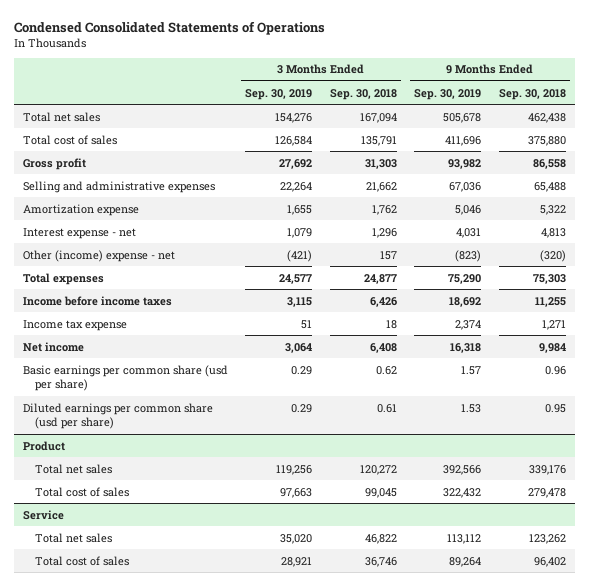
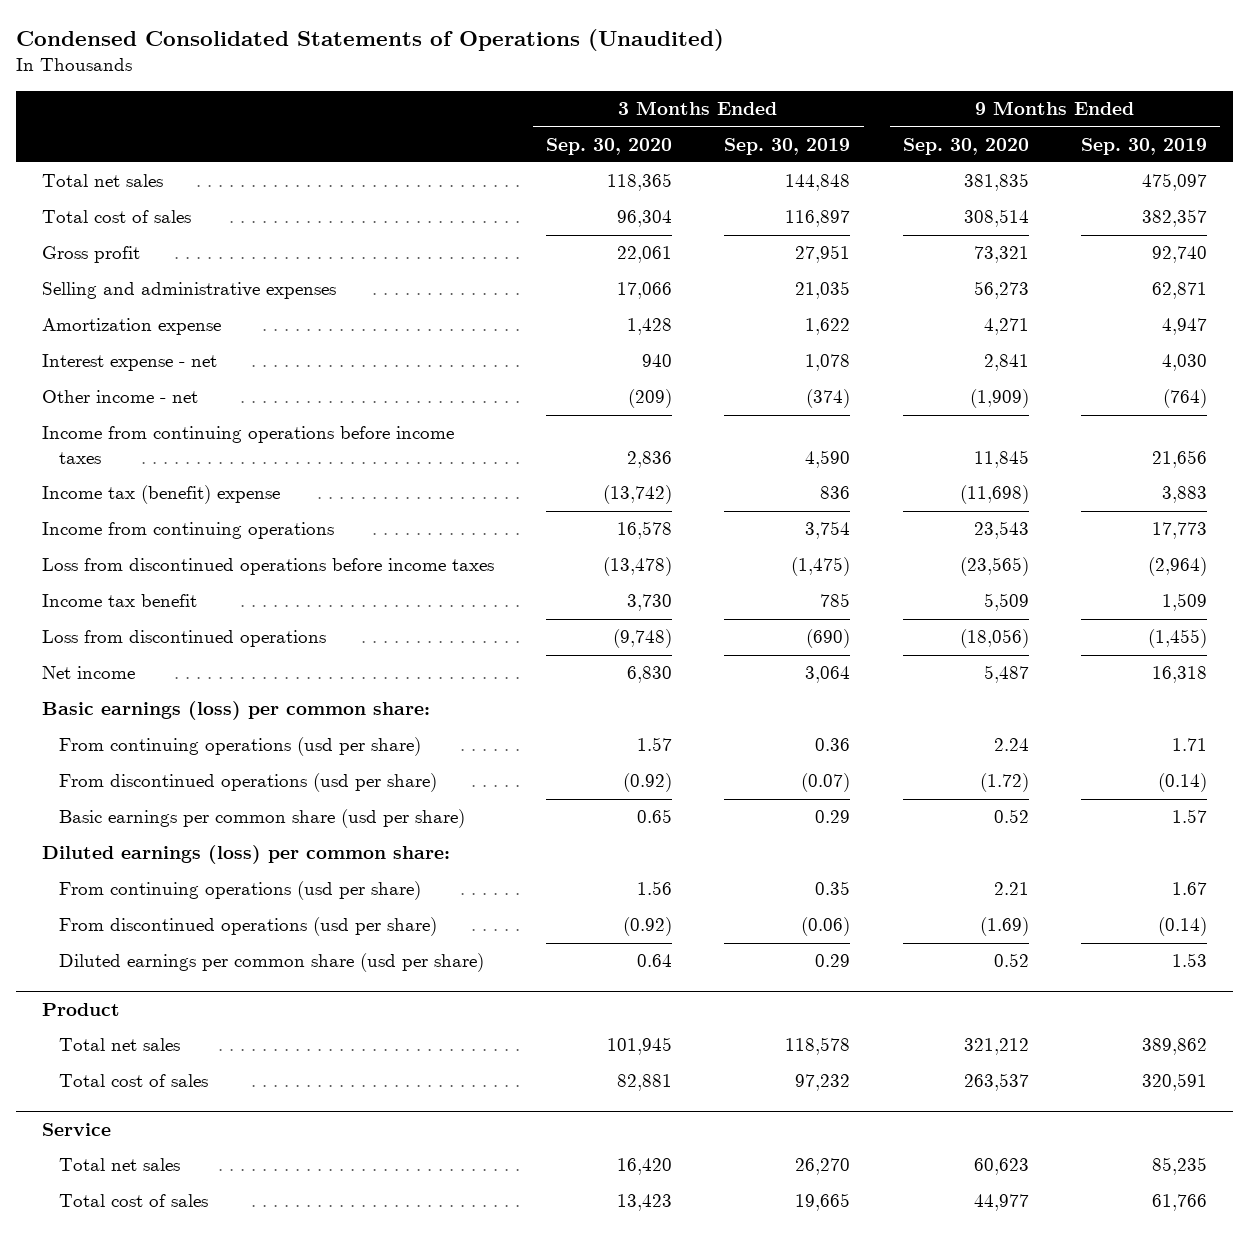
- Condensed Consolidated Statements of Operations
+ Condensed Consolidated Statements of Operations (Unaudited)
- | 3 Months Ended Sep. 30, 2019 | 3 Months Ended Sep. 30, 2018 | 9 Months Ended Sep. 30, 2019 | 9 Months Ended Sep. 30, 2018
+ | 3 Months Ended Sep. 30, 2020 | 3 Months Ended Sep. 30, 2019 | 9 Months Ended Sep. 30, 2020 | 9 Months Ended Sep. 30, 2019
- Total net sales | 154,276 | 167,094 | 505,678 | 462,438
- Total cost of sales | 126,584 | 135,791 | 411,696 | 375,880
- Gross profit | 27,692 | 31,303 | 93,982 | 86,558
- Selling and administrative expenses | 22,264 | 21,662 | 67,036 | 65,488
- Amortization expense | 1,655 | 1,762 | 5,046 | 5,322
- Interest expense - net | 1,079 | 1,296 | 4,031 | 4,813
- Other (income) expense - net | (421) | 157 | (823) | (320)
- Total expenses | 24,577 | 24,877 | 75,290 | 75,303
- Income before income taxes | 3,115 | 6,426 | 18,692 | 11,255
- Income tax expense | 51 | 18 | 2,374 | 1,271
+ Total net sales | 118,365 | 144,848 | 381,835 | 475,097
+ Total cost of sales | 96,304 | 116,897 | 308,514 | 382,357
+ Gross profit | 22,061 | 27,951 | 73,321 | 92,740
+ Selling and administrative expenses | 17,066 | 21,035 | 56,273 | 62,871
+ Amortization expense | 1,428 | 1,622 | 4,271 | 4,947
+ Interest expense - net | 940 | 1,078 | 2,841 | 4,030
+ Other income - net | (209) | (374) | (1,909) | (764)
+ Income from continuing operations before income taxes | 2,836 | 4,590 | 11,845 | 21,656
+ Income tax (benefit) expense | (13,742) | 836 | (11,698) | 3,883
+ Income from continuing operations | 16,578 | 3,754 | 23,543 | 17,773
+ Loss from discontinued operations before income taxes | (13,478) | (1,475) | (23,565) | (2,964)
+ Income tax benefit | 3,730 | 785 | 5,509 | 1,509
+ Loss from discontinued operations | (9,748) | (690) | (18,056) | (1,455)
+ Basic earnings (loss) per common share:
+ From continuing operations (usd per share) | 1.57 | 0.36 | 2.24 | 1.71
+ From discontinued operations (usd per share) | (0.92) | (0.07) | (1.72) | (0.14)
+ Diluted earnings (loss) per common share:
+ From continuing operations (usd per share) | 1.56 | 0.35 | 2.21 | 1.67
+ From discontinued operations (usd per share) | (0.92) | (0.06) | (1.69) | (0.14)
@ Product
- Total net sales | 119,256 | 120,272 | 392,566 | 339,176
- Total cost of sales | 97,663 | 99,045 | 322,432 | 279,478
+ Total net sales | 101,945 | 118,578 | 321,212 | 389,862
+ Total cost of sales | 82,881 | 97,232 | 263,537 | 320,591
@ Service
- Total net sales | 35,020 | 46,822 | 113,112 | 123,262
- Total cost of sales | 28,921 | 36,746 | 89,264 | 96,402
+ Total net sales | 16,420 | 26,270 | 60,623 | 85,235
+ Total cost of sales | 13,423 | 19,665 | 44,977 | 61,766

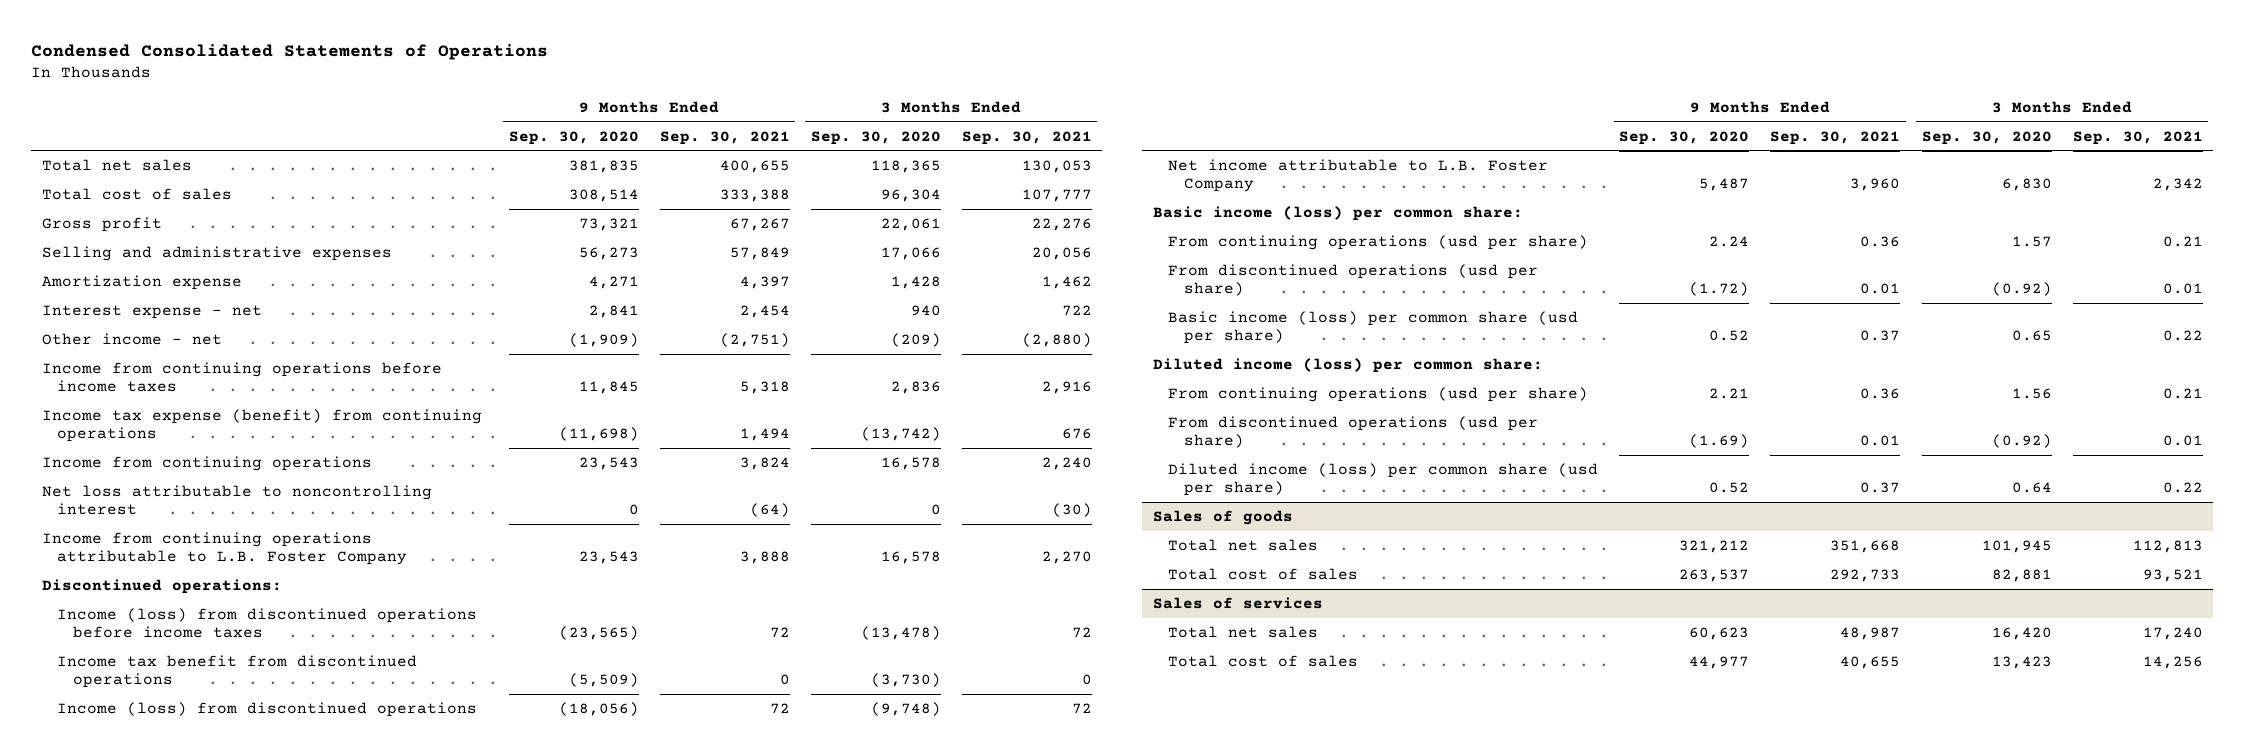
- Condensed Consolidated Statements of Operations (Unaudited)
+ Condensed Consolidated Statements of Operations
- | 3 Months Ended Sep. 30, 2020 | 3 Months Ended Sep. 30, 2019 | 9 Months Ended Sep. 30, 2020 | 9 Months Ended Sep. 30, 2019
+ | 9 Months Ended Sep. 30, 2020 | 9 Months Ended Sep. 30, 2021 | 3 Months Ended Sep. 30, 2020 | 3 Months Ended Sep. 30, 2021
- Income tax (benefit) expense | (13,742) | 836 | (11,698) | 3,883
+ Income tax expense (benefit) from continuing operations | (11,698) | 1,494 | (13,742) | 676
- Loss from discontinued operations before income taxes | (13,478) | (1,475) | (23,565) | (2,964)
- Income tax benefit | 3,730 | 785 | 5,509 | 1,509
- Loss from discontinued operations | (9,748) | (690) | (18,056) | (1,455)
- Net income | 6,830 | 3,064 | 5,487 | 16,318
- Basic earnings (loss) per common share:
+ Net loss attributable to noncontrolling interest | 0 | (64) | 0 | (30)
+ Income from continuing operations attributable to L.B. Foster Company | 23,543 | 3,888 | 16,578 | 2,270
+ Discontinued operations:
+ Income (loss) from discontinued operations before income taxes | (23,565) | 72 | (13,478) | 72
+ Income tax benefit from discontinued operations | (5,509) | 0 | (3,730) | 0
+ Income (loss) from discontinued operations | (18,056) | 72 | (9,748) | 72
+ Net income attributable to L.B. Foster Company | 5,487 | 3,960 | 6,830 | 2,342
+ Basic income (loss) per common share:
- Basic earnings per common share (usd per share) | 0.65 | 0.29 | 0.52 | 1.57
- Diluted earnings (loss) per common share:
+ Basic income (loss) per common share (usd per share) | 0.52 | 0.37 | 0.65 | 0.22
+ Diluted income (loss) per common share:
- Diluted earnings per common share (usd per share) | 0.64 | 0.29 | 0.52 | 1.53
- Product
+ Diluted income (loss) per common share (usd per share) | 0.52 | 0.37 | 0.64 | 0.22
+ Sales of goods
- Service
+ Sales of services

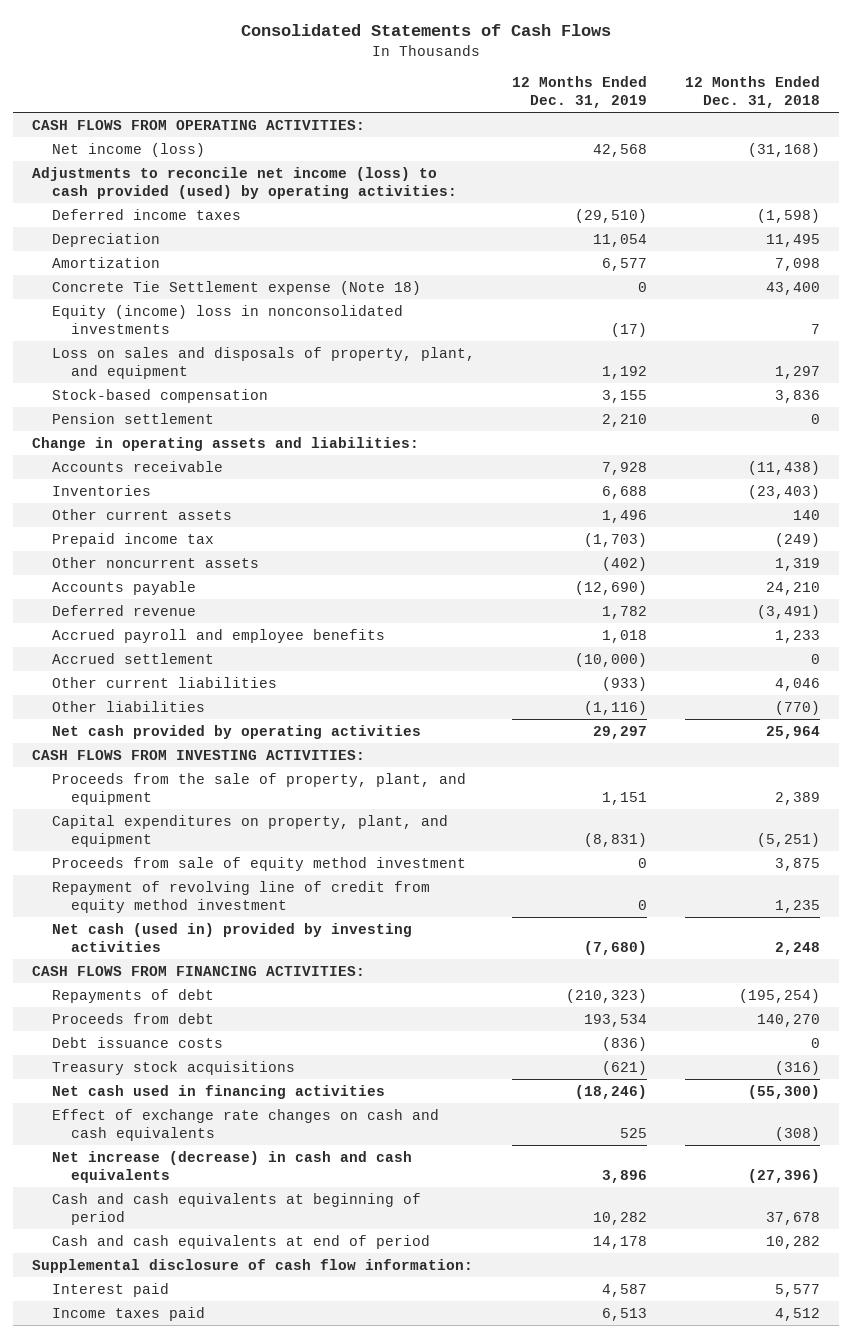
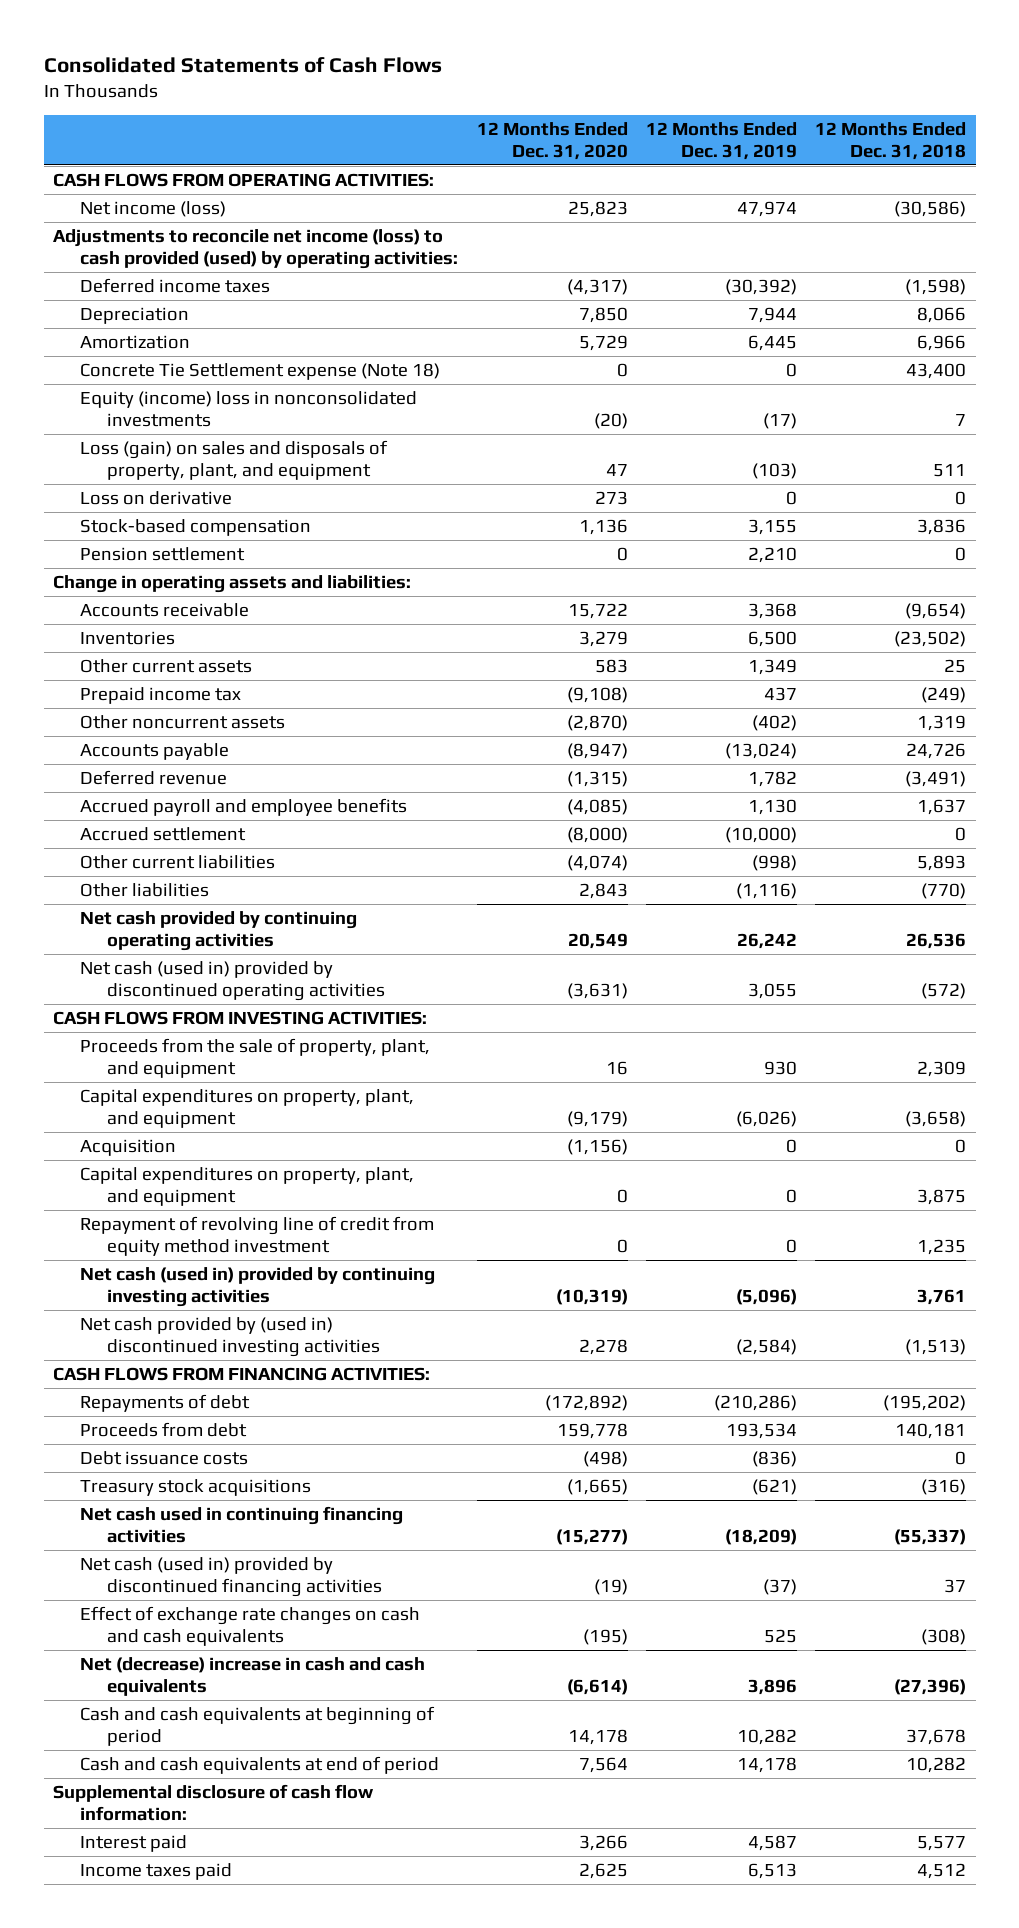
- | 12 Months Ended Dec. 31, 2019 | 12 Months Ended Dec. 31, 2018
+ | 12 Months Ended Dec. 31, 2020 | 12 Months Ended Dec. 31, 2019 | 12 Months Ended Dec. 31, 2018
- Net income (loss) | 42,568 | (31,168)
+ Net income (loss) | 25,823 | 47,974 | (30,586)
- Deferred income taxes | (29,510) | (1,598)
- Depreciation | 11,054 | 11,495
- Amortization | 6,577 | 7,098
+ Deferred income taxes | (4,317) | (30,392) | (1,598)
+ Depreciation | 7,850 | 7,944 | 8,066
+ Amortization | 5,729 | 6,445 | 6,966
- Loss on sales and disposals of property, plant, and equipment | 1,192 | 1,297
+ Loss (gain) on sales and disposals of property, plant, and equipment | 47 | (103) | 511
+ Loss on derivative | 273 | 0 | 0
- Accounts receivable | 7,928 | (11,438)
- Inventories | 6,688 | (23,403)
- Other current assets | 1,496 | 140
- Prepaid income tax | (1,703) | (249)
+ Accounts receivable | 15,722 | 3,368 | (9,654)
+ Inventories | 3,279 | 6,500 | (23,502)
+ Other current assets | 583 | 1,349 | 25
+ Prepaid income tax | (9,108) | 437 | (249)
- Accounts payable | (12,690) | 24,210
+ Accounts payable | (8,947) | (13,024) | 24,726
- Accrued payroll and employee benefits | 1,018 | 1,233
+ Accrued payroll and employee benefits | (4,085) | 1,130 | 1,637
- Other current liabilities | (933) | 4,046
+ Other current liabilities | (4,074) | (998) | 5,893
- Net cash provided by operating activities | 29,297 | 25,964
+ Net cash provided by continuing operating activities | 20,549 | 26,242 | 26,536
+ Net cash (used in) provided by discontinued operating activities | (3,631) | 3,055 | (572)
- Proceeds from the sale of property, plant, and equipment | 1,151 | 2,389
- Capital expenditures on property, plant, and equipment | (8,831) | (5,251)
- Proceeds from sale of equity method investment | 0 | 3,875
+ Proceeds from the sale of property, plant, and equipment | 16 | 930 | 2,309
+ Capital expenditures on property, plant, and equipment | (9,179) | (6,026) | (3,658)
+ Acquisition | (1,156) | 0 | 0
+ Capital expenditures on property, plant, and equipment | 0 | 0 | 3,875
- Net cash (used in) provided by investing activities | (7,680) | 2,248
+ Net cash (used in) provided by continuing investing activities | (10,319) | (5,096) | 3,761
+ Net cash provided by (used in) discontinued investing activities | 2,278 | (2,584) | (1,513)
- Repayments of debt | (210,323) | (195,254)
- Proceeds from debt | 193,534 | 140,270
+ Repayments of debt | (172,892) | (210,286) | (195,202)
+ Proceeds from debt | 159,778 | 193,534 | 140,181
- Net cash used in financing activities | (18,246) | (55,300)
+ Net cash used in continuing financing activities | (15,277) | (18,209) | (55,337)
+ Net cash (used in) provided by discontinued financing activities | (19) | (37) | 37
- Net increase (decrease) in cash and cash equivalents | 3,896 | (27,396)
+ Net (decrease) increase in cash and cash equivalents | (6,614) | 3,896 | (27,396)

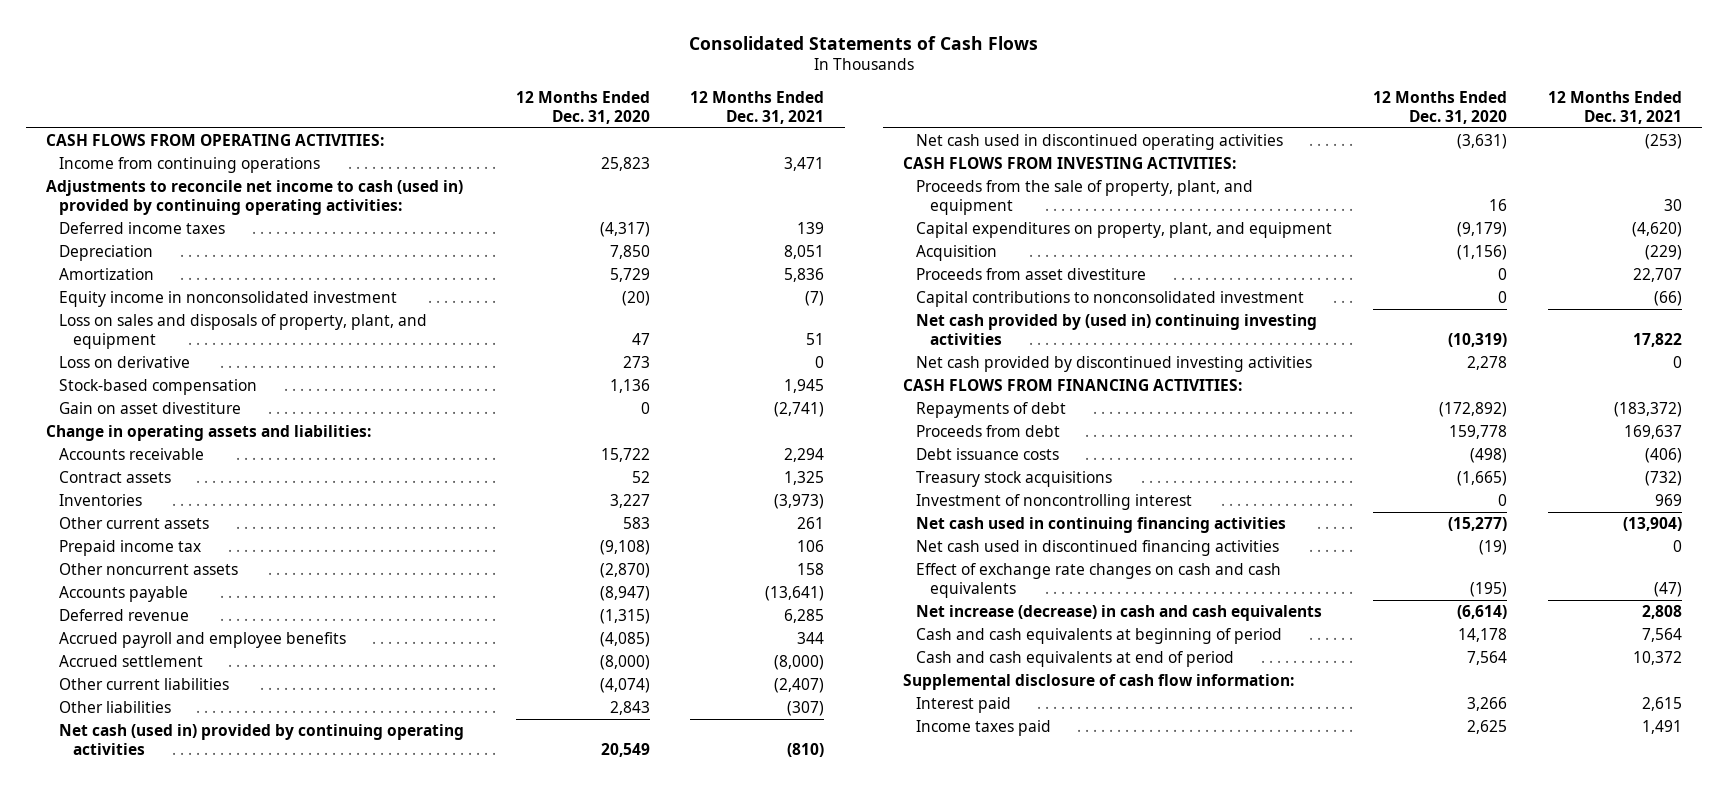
- | 12 Months Ended Dec. 31, 2020 | 12 Months Ended Dec. 31, 2019 | 12 Months Ended Dec. 31, 2018
+ | 12 Months Ended Dec. 31, 2020 | 12 Months Ended Dec. 31, 2021
- Net income (loss) | 25,823 | 47,974 | (30,586)
- Adjustments to reconcile net income (loss) to cash provided (used) by operating activities:
+ Income from continuing operations | 25,823 | 3,471
+ Adjustments to reconcile net income to cash (used in) provided by continuing operating activities:
- Concrete Tie Settlement expense (Note 18) | 0 | 0 | 43,400
- Equity (income) loss in nonconsolidated investments | (20) | (17) | 7
- Loss (gain) on sales and disposals of property, plant, and equipment | 47 | (103) | 511
+ Equity income in nonconsolidated investment | (20) | (7)
+ Loss on sales and disposals of property, plant, and equipment | 47 | 51
- Pension settlement | 0 | 2,210 | 0
+ Gain on asset divestiture | 0 | (2,741)
- Inventories | 3,279 | 6,500 | (23,502)
+ Contract assets | 52 | 1,325
+ Inventories | 3,227 | (3,973)
- Net cash provided by continuing operating activities | 20,549 | 26,242 | 26,536
- Net cash (used in) provided by discontinued operating activities | (3,631) | 3,055 | (572)
+ Net cash (used in) provided by continuing operating activities | 20,549 | (810)
+ Net cash used in discontinued operating activities | (3,631) | (253)
- Capital expenditures on property, plant, and equipment | 0 | 0 | 3,875
- Repayment of revolving line of credit from equity method investment | 0 | 0 | 1,235
- Net cash (used in) provided by continuing investing activities | (10,319) | (5,096) | 3,761
- Net cash provided by (used in) discontinued investing activities | 2,278 | (2,584) | (1,513)
+ Proceeds from asset divestiture | 0 | 22,707
+ Capital contributions to nonconsolidated investment | 0 | (66)
+ Net cash provided by (used in) continuing investing activities | (10,319) | 17,822
+ Net cash provided by discontinued investing activities | 2,278 | 0
+ Investment of noncontrolling interest | 0 | 969
- Net cash (used in) provided by discontinued financing activities | (19) | (37) | 37
+ Net cash used in discontinued financing activities | (19) | 0
- Net (decrease) increase in cash and cash equivalents | (6,614) | 3,896 | (27,396)
+ Net increase (decrease) in cash and cash equivalents | (6,614) | 2,808

